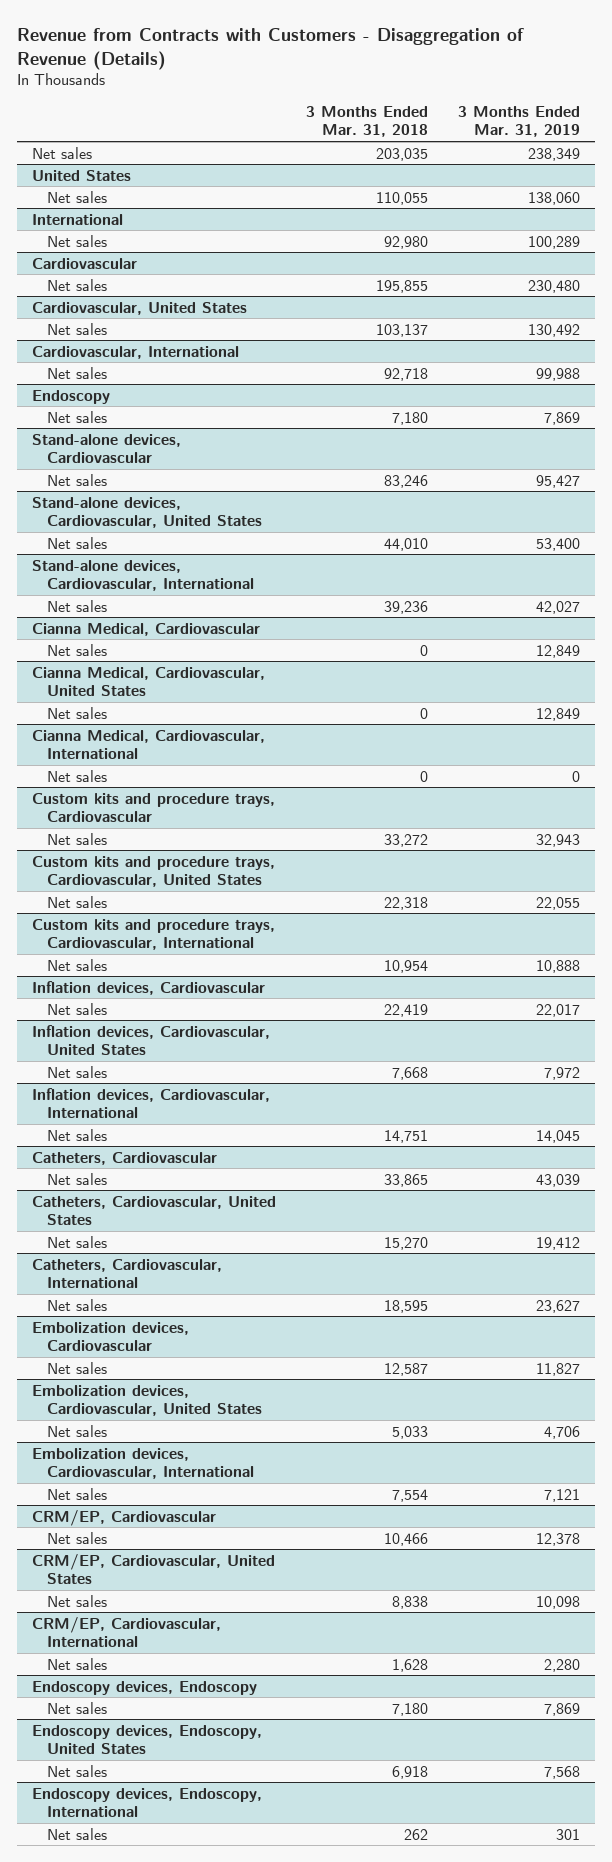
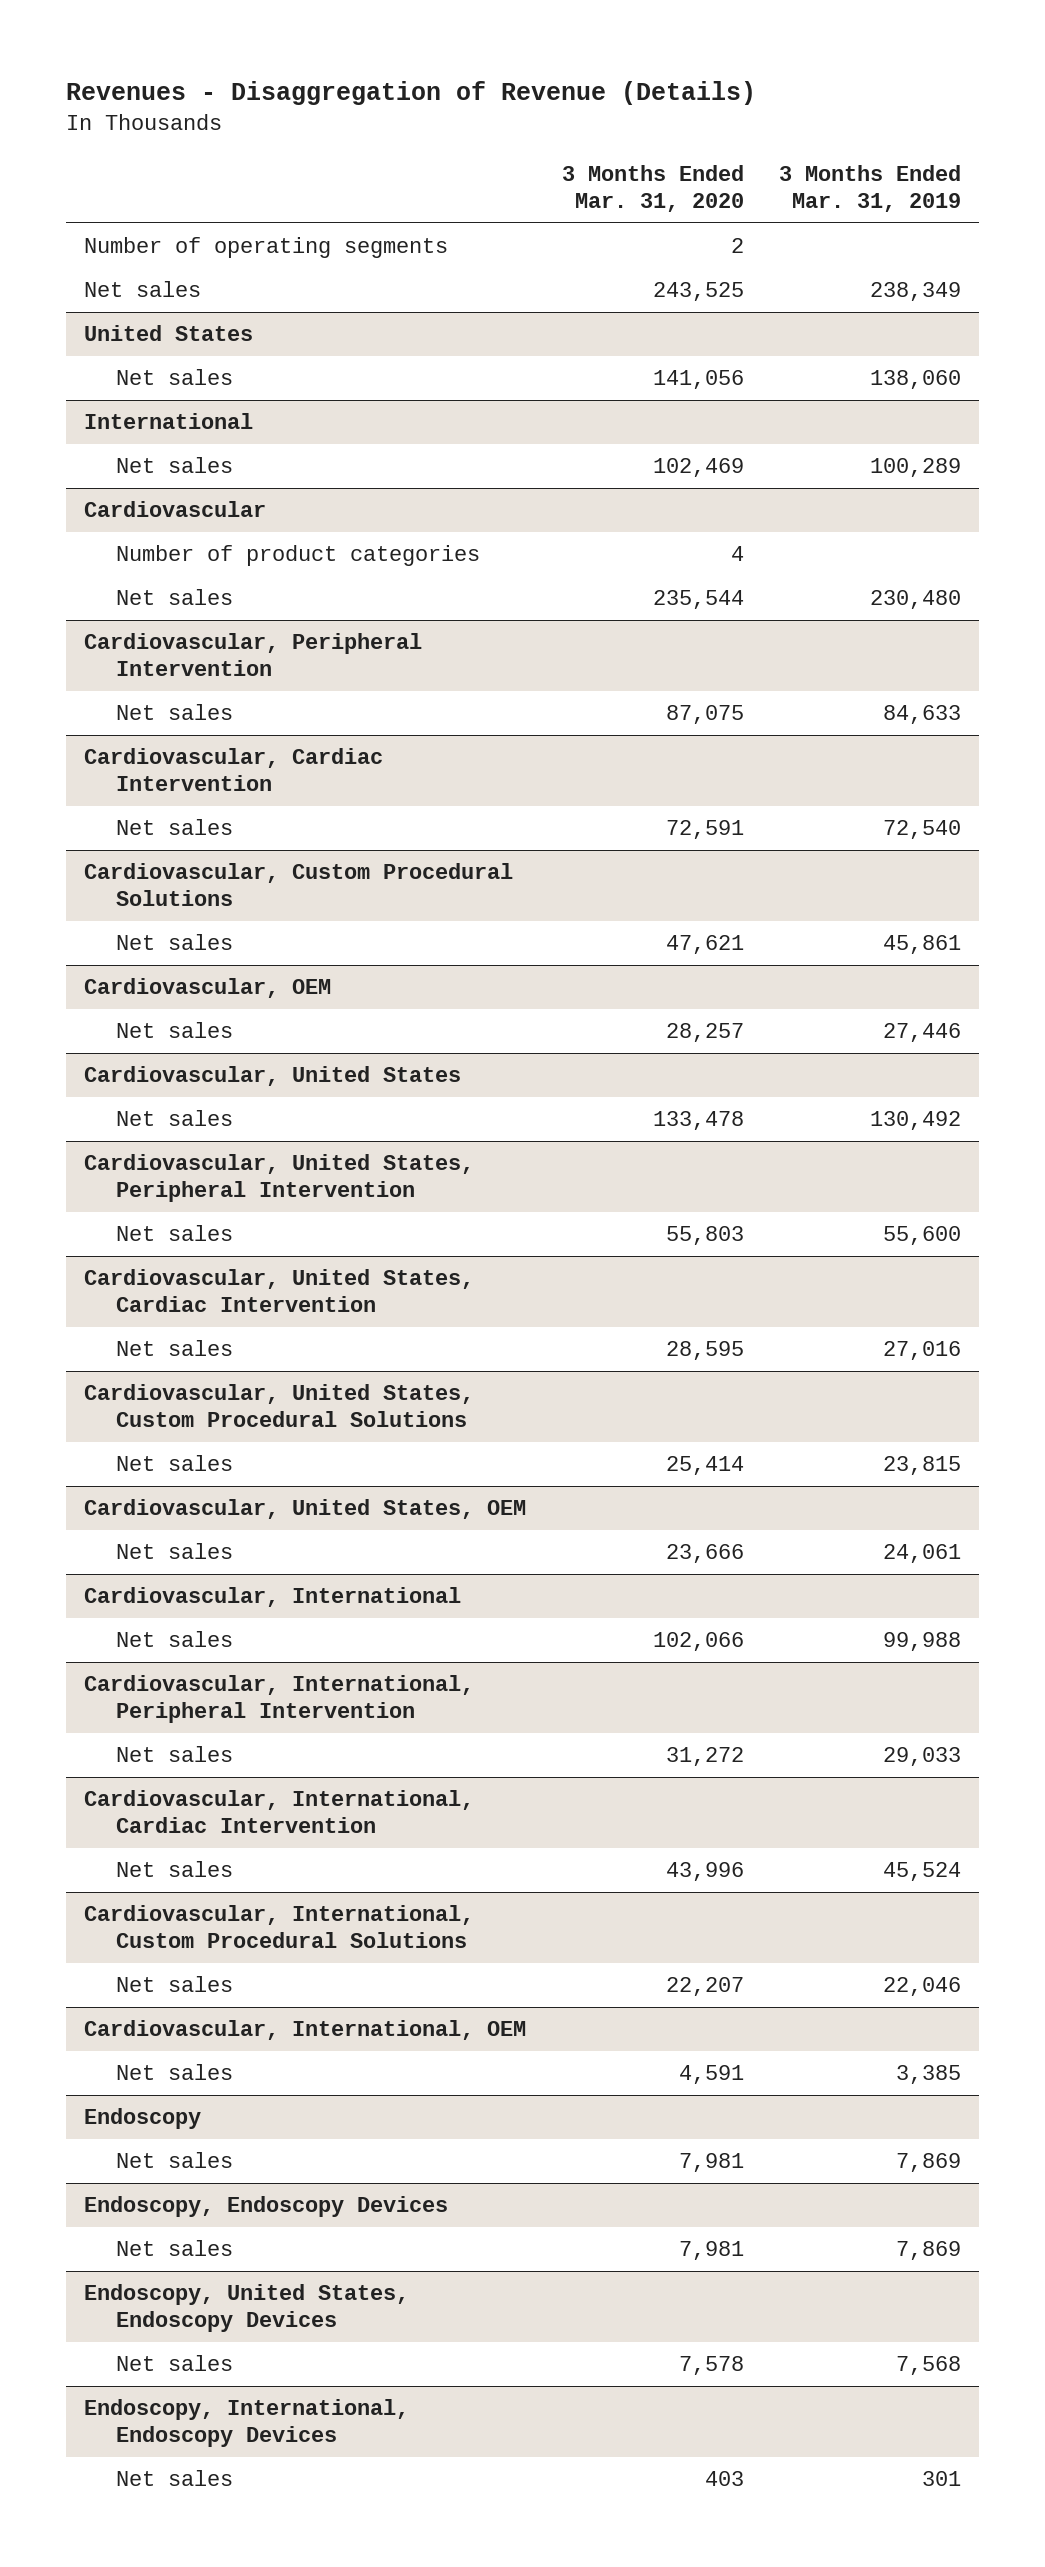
- Revenue from Contracts with Customers - Disaggregation of Revenue (Details)
+ Revenues - Disaggregation of Revenue (Details)
- | 3 Months Ended Mar. 31, 2018 | 3 Months Ended Mar. 31, 2019
+ | 3 Months Ended Mar. 31, 2020 | 3 Months Ended Mar. 31, 2019
+ Number of operating segments | 2 |
@ Cardiovascular
+ Number of product categories | 4 |
+ Cardiovascular, Peripheral Intervention
+ Net sales | 87,075 | 84,633
+ Cardiovascular, Cardiac Intervention
+ Net sales | 72,591 | 72,540
+ Cardiovascular, Custom Procedural Solutions
+ Net sales | 47,621 | 45,861
+ Cardiovascular, OEM
+ Net sales | 28,257 | 27,446
+ Cardiovascular, United States, Peripheral Intervention
+ Net sales | 55,803 | 55,600
+ Cardiovascular, United States, Cardiac Intervention
+ Net sales | 28,595 | 27,016
+ Cardiovascular, United States, Custom Procedural Solutions
+ Net sales | 25,414 | 23,815
+ Cardiovascular, United States, OEM
+ Net sales | 23,666 | 24,061
+ Cardiovascular, International, Peripheral Intervention
+ Net sales | 31,272 | 29,033
+ Cardiovascular, International, Cardiac Intervention
+ Net sales | 43,996 | 45,524
+ Cardiovascular, International, Custom Procedural Solutions
+ Net sales | 22,207 | 22,046
+ Cardiovascular, International, OEM
+ Net sales | 4,591 | 3,385
- Stand-alone devices, Cardiovascular
- Net sales | 83,246 | 95,427
- Stand-alone devices, Cardiovascular, United States
- Net sales | 44,010 | 53,400
- Stand-alone devices, Cardiovascular, International
- Net sales | 39,236 | 42,027
- Cianna Medical, Cardiovascular
- Net sales | 0 | 12,849
- Cianna Medical, Cardiovascular, United States
- Net sales | 0 | 12,849
- Cianna Medical, Cardiovascular, International
- Net sales | 0 | 0
- Custom kits and procedure trays, Cardiovascular
- Net sales | 33,272 | 32,943
- Custom kits and procedure trays, Cardiovascular, United States
- Net sales | 22,318 | 22,055
- Custom kits and procedure trays, Cardiovascular, International
- Net sales | 10,954 | 10,888
- Inflation devices, Cardiovascular
- Net sales | 22,419 | 22,017
- Inflation devices, Cardiovascular, United States
- Net sales | 7,668 | 7,972
- Inflation devices, Cardiovascular, International
- Net sales | 14,751 | 14,045
- Catheters, Cardiovascular
- Net sales | 33,865 | 43,039
- Catheters, Cardiovascular, United States
- Net sales | 15,270 | 19,412
- Catheters, Cardiovascular, International
- Net sales | 18,595 | 23,627
- Embolization devices, Cardiovascular
- Net sales | 12,587 | 11,827
- Embolization devices, Cardiovascular, United States
- Net sales | 5,033 | 4,706
- Embolization devices, Cardiovascular, International
- Net sales | 7,554 | 7,121
- CRM/EP, Cardiovascular
- Net sales | 10,466 | 12,378
- CRM/EP, Cardiovascular, United States
- Net sales | 8,838 | 10,098
- CRM/EP, Cardiovascular, International
- Net sales | 1,628 | 2,280
- Endoscopy devices, Endoscopy
+ Endoscopy, Endoscopy Devices
- Endoscopy devices, Endoscopy, United States
+ Endoscopy, United States, Endoscopy Devices
- Endoscopy devices, Endoscopy, International
+ Endoscopy, International, Endoscopy Devices

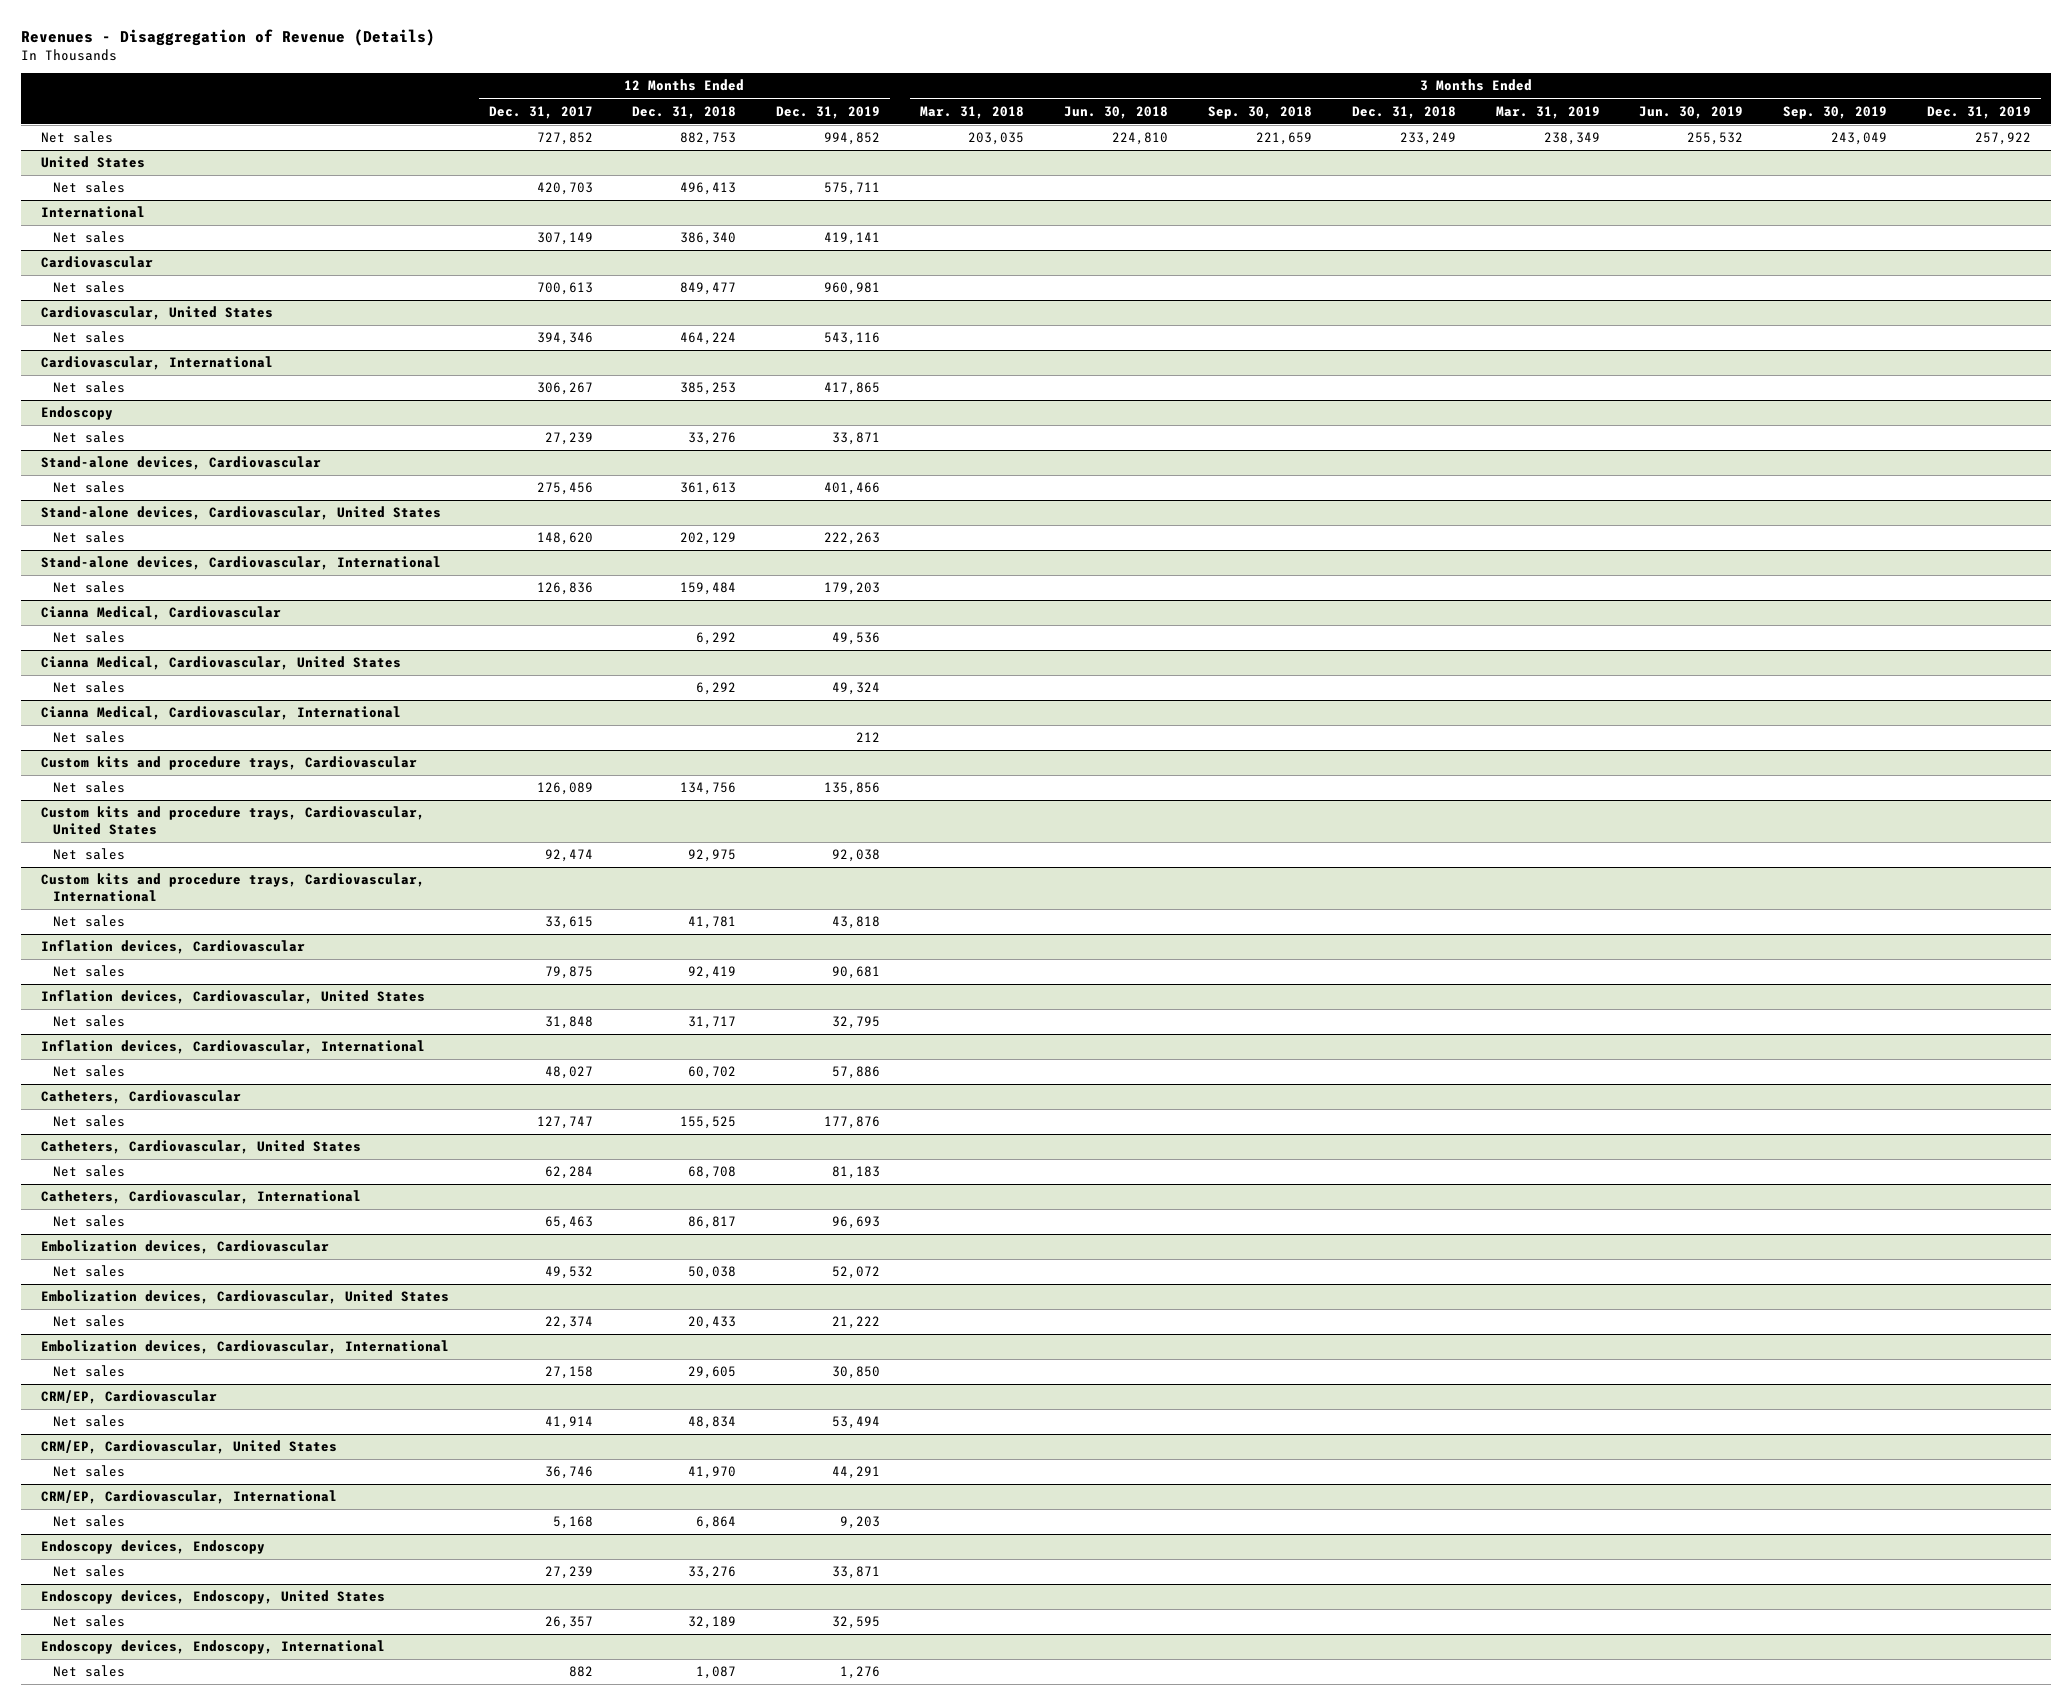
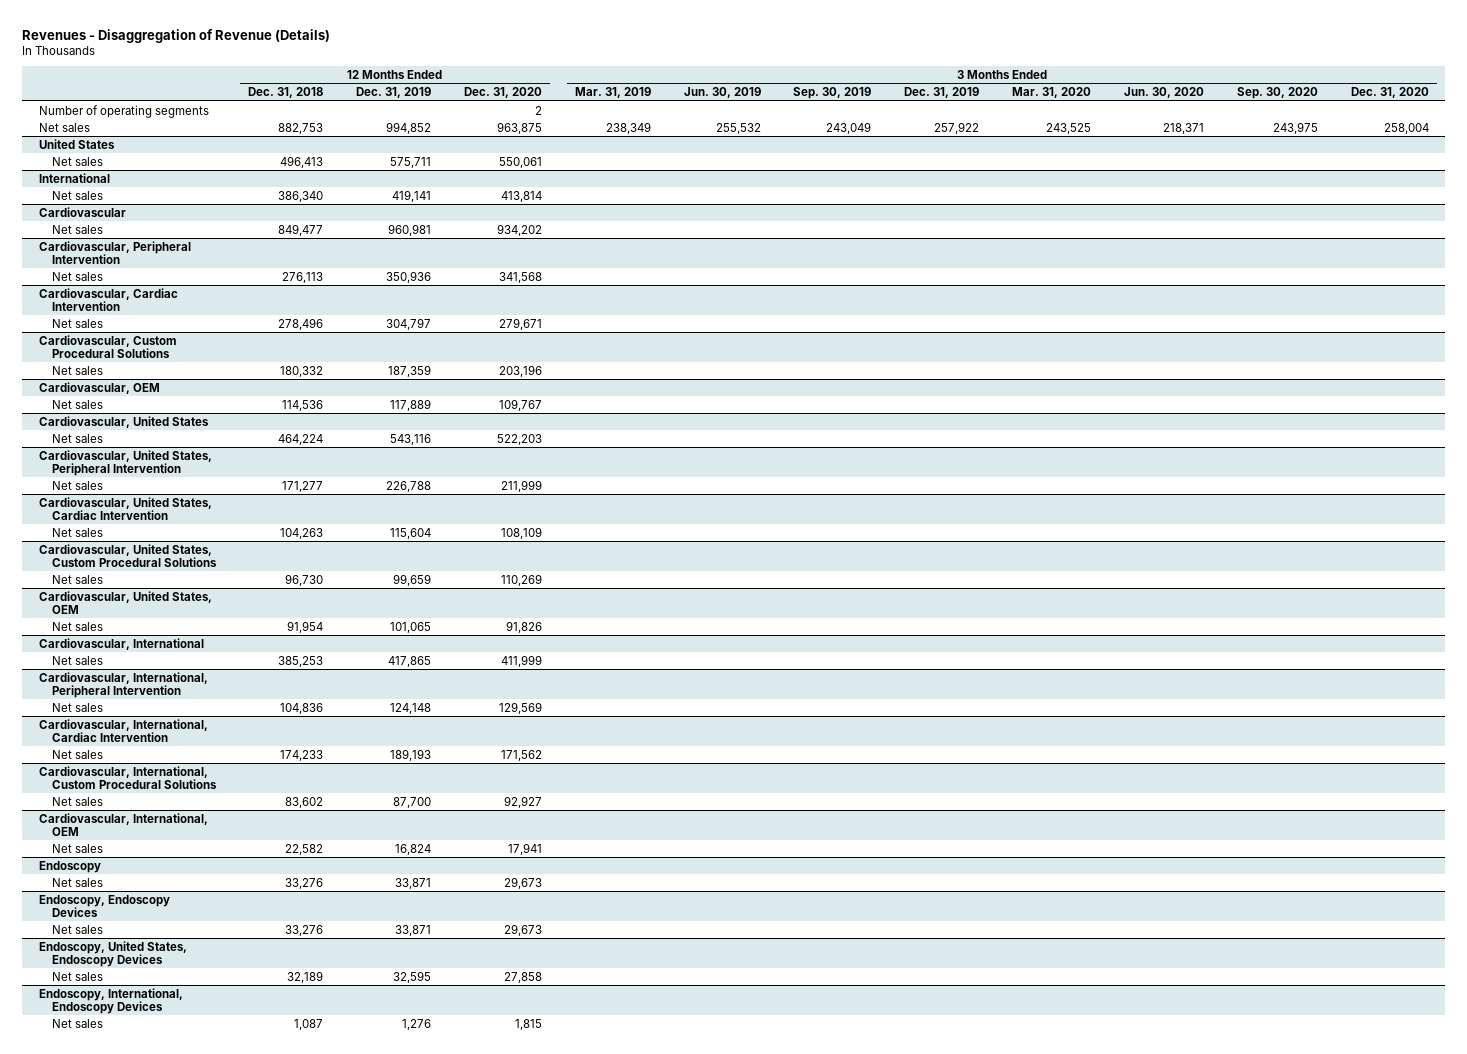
- | 12 Months Ended Dec. 31, 2017 | 12 Months Ended Dec. 31, 2018 | 12 Months Ended Dec. 31, 2019 | 3 Months Ended Mar. 31, 2018 | 3 Months Ended Jun. 30, 2018 | 3 Months Ended Sep. 30, 2018 | 3 Months Ended Dec. 31, 2018 | 3 Months Ended Mar. 31, 2019 | 3 Months Ended Jun. 30, 2019 | 3 Months Ended Sep. 30, 2019 | 3 Months Ended Dec. 31, 2019
+ | 12 Months Ended Dec. 31, 2018 | 12 Months Ended Dec. 31, 2019 | 12 Months Ended Dec. 31, 2020 | 3 Months Ended Mar. 31, 2019 | 3 Months Ended Jun. 30, 2019 | 3 Months Ended Sep. 30, 2019 | 3 Months Ended Dec. 31, 2019 | 3 Months Ended Mar. 31, 2020 | 3 Months Ended Jun. 30, 2020 | 3 Months Ended Sep. 30, 2020 | 3 Months Ended Dec. 31, 2020
+ Number of operating segments | | | 2 | | | | | | | |
+ Cardiovascular, Peripheral Intervention
+ Net sales | 276,113 | 350,936 | 341,568 | | | | | | | |
+ Cardiovascular, Cardiac Intervention
+ Net sales | 278,496 | 304,797 | 279,671 | | | | | | | |
+ Cardiovascular, Custom Procedural Solutions
+ Net sales | 180,332 | 187,359 | 203,196 | | | | | | | |
+ Cardiovascular, OEM
+ Net sales | 114,536 | 117,889 | 109,767 | | | | | | | |
+ Cardiovascular, United States, Peripheral Intervention
+ Net sales | 171,277 | 226,788 | 211,999 | | | | | | | |
+ Cardiovascular, United States, Cardiac Intervention
+ Net sales | 104,263 | 115,604 | 108,109 | | | | | | | |
+ Cardiovascular, United States, Custom Procedural Solutions
+ Net sales | 96,730 | 99,659 | 110,269 | | | | | | | |
+ Cardiovascular, United States, OEM
+ Net sales | 91,954 | 101,065 | 91,826 | | | | | | | |
+ Cardiovascular, International, Peripheral Intervention
+ Net sales | 104,836 | 124,148 | 129,569 | | | | | | | |
+ Cardiovascular, International, Cardiac Intervention
+ Net sales | 174,233 | 189,193 | 171,562 | | | | | | | |
+ Cardiovascular, International, Custom Procedural Solutions
+ Net sales | 83,602 | 87,700 | 92,927 | | | | | | | |
+ Cardiovascular, International, OEM
+ Net sales | 22,582 | 16,824 | 17,941 | | | | | | | |
- Stand-alone devices, Cardiovascular
- Net sales | 275,456 | 361,613 | 401,466 | | | | | | | |
- Stand-alone devices, Cardiovascular, United States
- Net sales | 148,620 | 202,129 | 222,263 | | | | | | | |
- Stand-alone devices, Cardiovascular, International
- Net sales | 126,836 | 159,484 | 179,203 | | | | | | | |
- Cianna Medical, Cardiovascular
- Net sales | | 6,292 | 49,536 | | | | | | | |
- Cianna Medical, Cardiovascular, United States
- Net sales | | 6,292 | 49,324 | | | | | | | |
- Cianna Medical, Cardiovascular, International
- Net sales | | | 212 | | | | | | | |
- Custom kits and procedure trays, Cardiovascular
- Net sales | 126,089 | 134,756 | 135,856 | | | | | | | |
- Custom kits and procedure trays, Cardiovascular, United States
- Net sales | 92,474 | 92,975 | 92,038 | | | | | | | |
- Custom kits and procedure trays, Cardiovascular, International
- Net sales | 33,615 | 41,781 | 43,818 | | | | | | | |
- Inflation devices, Cardiovascular
- Net sales | 79,875 | 92,419 | 90,681 | | | | | | | |
- Inflation devices, Cardiovascular, United States
- Net sales | 31,848 | 31,717 | 32,795 | | | | | | | |
- Inflation devices, Cardiovascular, International
- Net sales | 48,027 | 60,702 | 57,886 | | | | | | | |
- Catheters, Cardiovascular
- Net sales | 127,747 | 155,525 | 177,876 | | | | | | | |
- Catheters, Cardiovascular, United States
- Net sales | 62,284 | 68,708 | 81,183 | | | | | | | |
- Catheters, Cardiovascular, International
- Net sales | 65,463 | 86,817 | 96,693 | | | | | | | |
- Embolization devices, Cardiovascular
- Net sales | 49,532 | 50,038 | 52,072 | | | | | | | |
- Embolization devices, Cardiovascular, United States
- Net sales | 22,374 | 20,433 | 21,222 | | | | | | | |
- Embolization devices, Cardiovascular, International
- Net sales | 27,158 | 29,605 | 30,850 | | | | | | | |
- CRM/EP, Cardiovascular
- Net sales | 41,914 | 48,834 | 53,494 | | | | | | | |
- CRM/EP, Cardiovascular, United States
- Net sales | 36,746 | 41,970 | 44,291 | | | | | | | |
- CRM/EP, Cardiovascular, International
- Net sales | 5,168 | 6,864 | 9,203 | | | | | | | |
- Endoscopy devices, Endoscopy
+ Endoscopy, Endoscopy Devices
- Endoscopy devices, Endoscopy, United States
+ Endoscopy, United States, Endoscopy Devices
- Endoscopy devices, Endoscopy, International
+ Endoscopy, International, Endoscopy Devices

